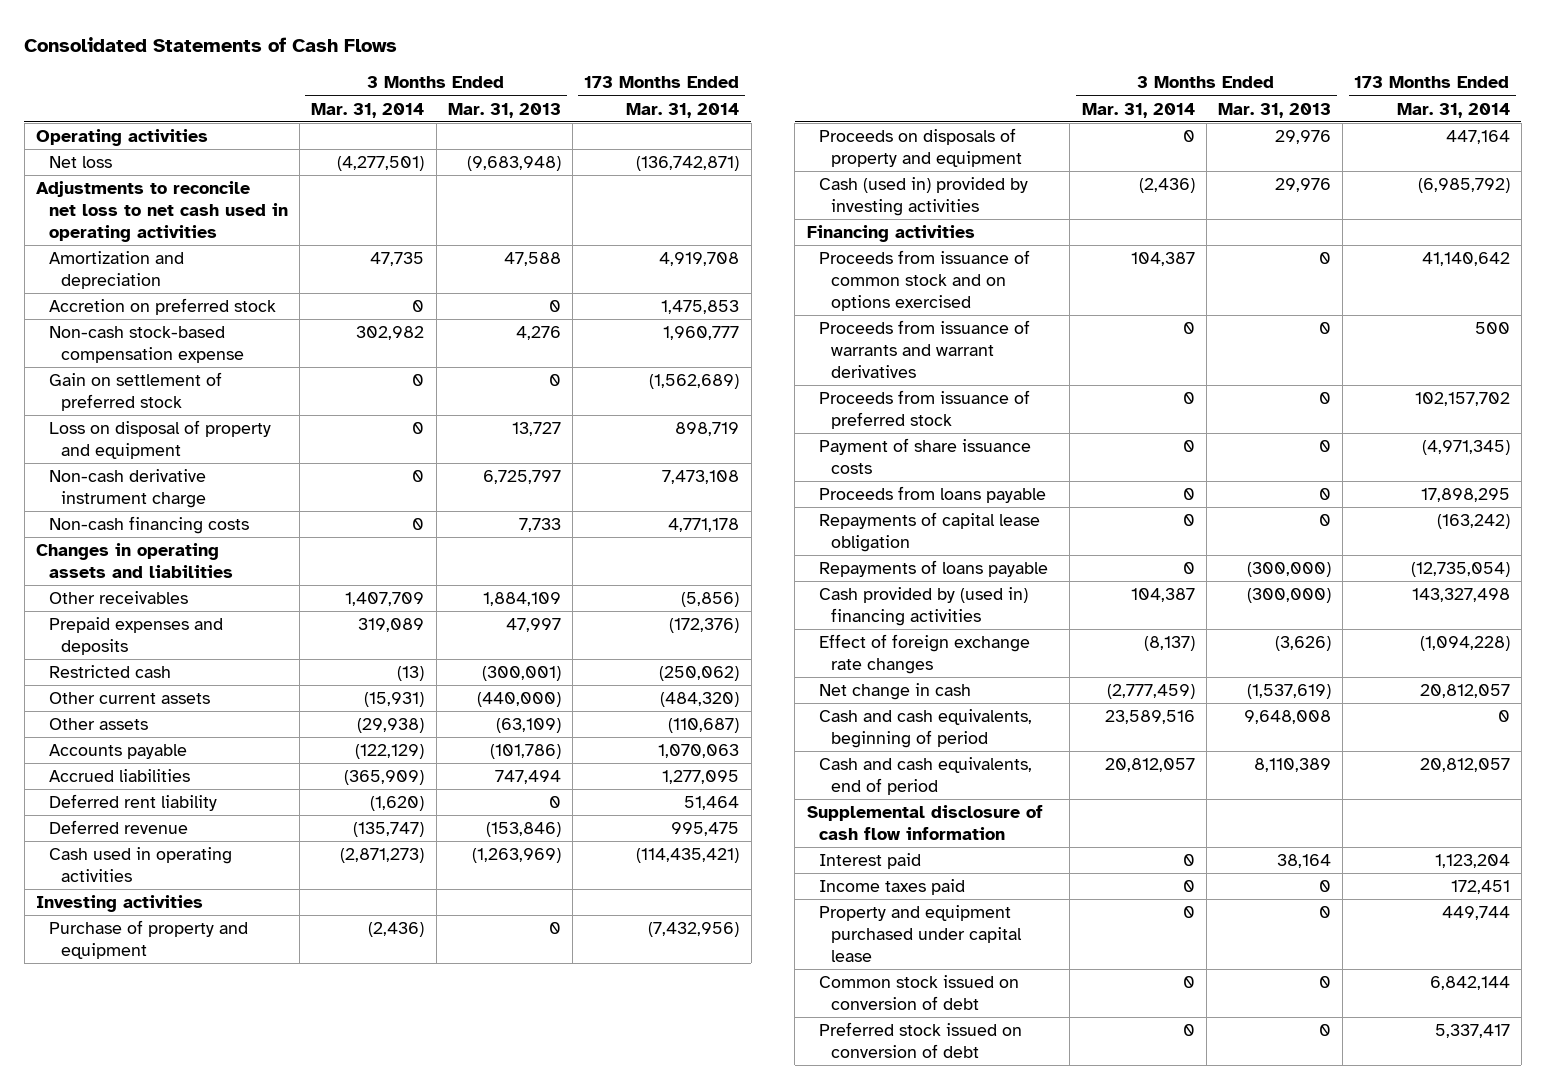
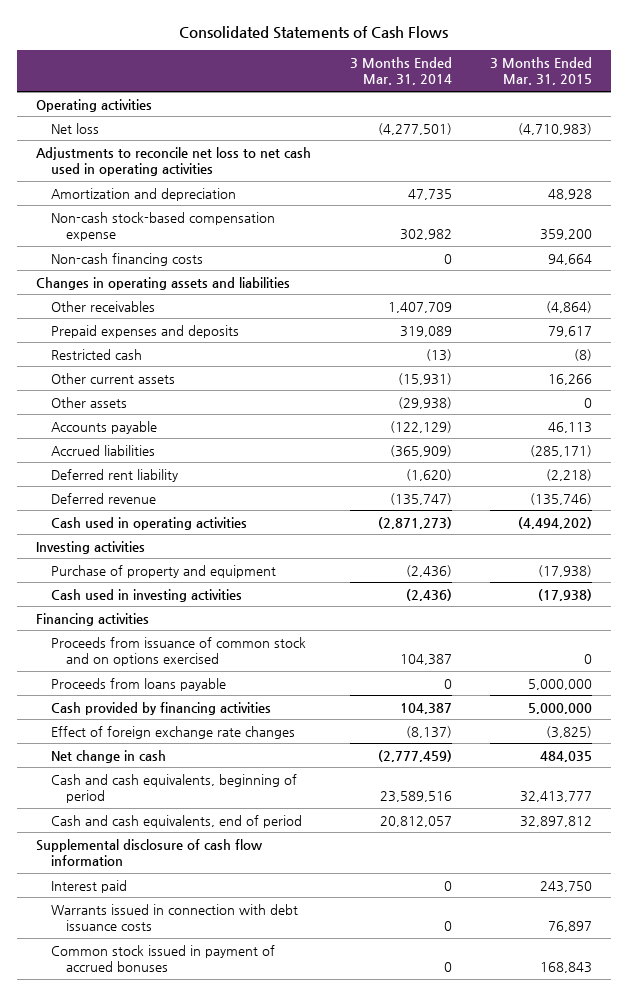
- | 3 Months Ended Mar. 31, 2014 | 3 Months Ended Mar. 31, 2013 | 173 Months Ended Mar. 31, 2014
+ | 3 Months Ended Mar. 31, 2014 | 3 Months Ended Mar. 31, 2015
- Accretion on preferred stock | 0 | 0 | 1,475,853
- Gain on settlement of preferred stock | 0 | 0 | (1,562,689)
- Loss on disposal of property and equipment | 0 | 13,727 | 898,719
- Non-cash derivative instrument charge | 0 | 6,725,797 | 7,473,108
- Proceeds on disposals of property and equipment | 0 | 29,976 | 447,164
- Cash (used in) provided by investing activities | (2,436) | 29,976 | (6,985,792)
+ Cash used in investing activities | (2,436) | (17,938)
- Proceeds from issuance of warrants and warrant derivatives | 0 | 0 | 500
- Proceeds from issuance of preferred stock | 0 | 0 | 102,157,702
- Payment of share issuance costs | 0 | 0 | (4,971,345)
- Repayments of capital lease obligation | 0 | 0 | (163,242)
- Repayments of loans payable | 0 | (300,000) | (12,735,054)
- Cash provided by (used in) financing activities | 104,387 | (300,000) | 143,327,498
+ Cash provided by financing activities | 104,387 | 5,000,000
- Income taxes paid | 0 | 0 | 172,451
- Property and equipment purchased under capital lease | 0 | 0 | 449,744
- Common stock issued on conversion of debt | 0 | 0 | 6,842,144
- Preferred stock issued on conversion of debt | 0 | 0 | 5,337,417
+ Warrants issued in connection with debt issuance costs | 0 | 76,897
+ Common stock issued in payment of accrued bonuses | 0 | 168,843

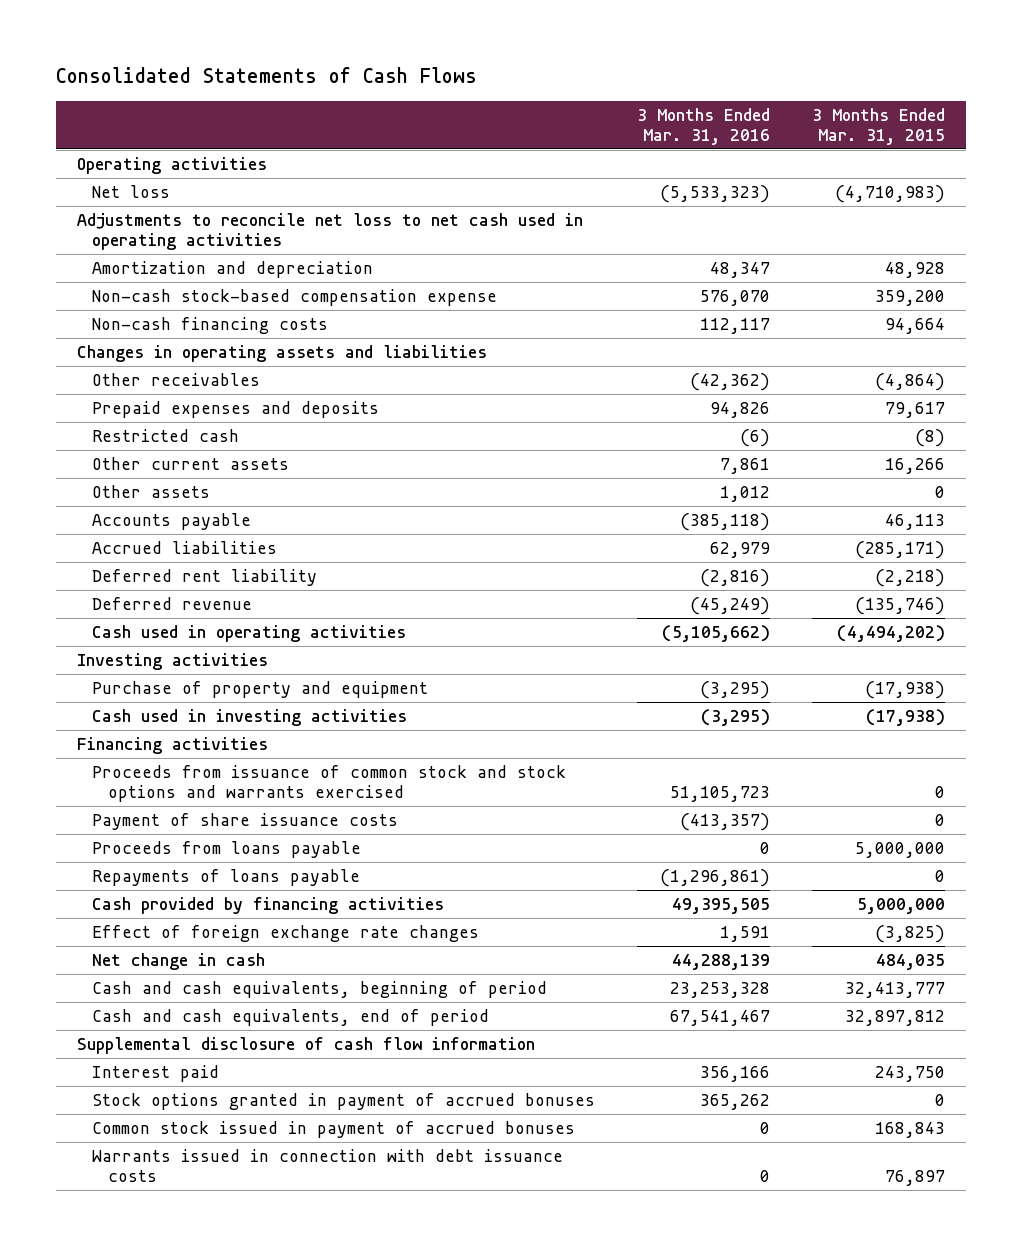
- | 3 Months Ended Mar. 31, 2014 | 3 Months Ended Mar. 31, 2015
+ | 3 Months Ended Mar. 31, 2016 | 3 Months Ended Mar. 31, 2015
- Proceeds from issuance of common stock and on options exercised | 104,387 | 0
+ Proceeds from issuance of common stock and stock options and warrants exercised | 51,105,723 | 0
+ Payment of share issuance costs | (413,357) | 0
+ Repayments of loans payable | (1,296,861) | 0
+ Stock options granted in payment of accrued bonuses | 365,262 | 0
moved down: Warrants issued in connection with debt issuance costs | 0 | 76,897

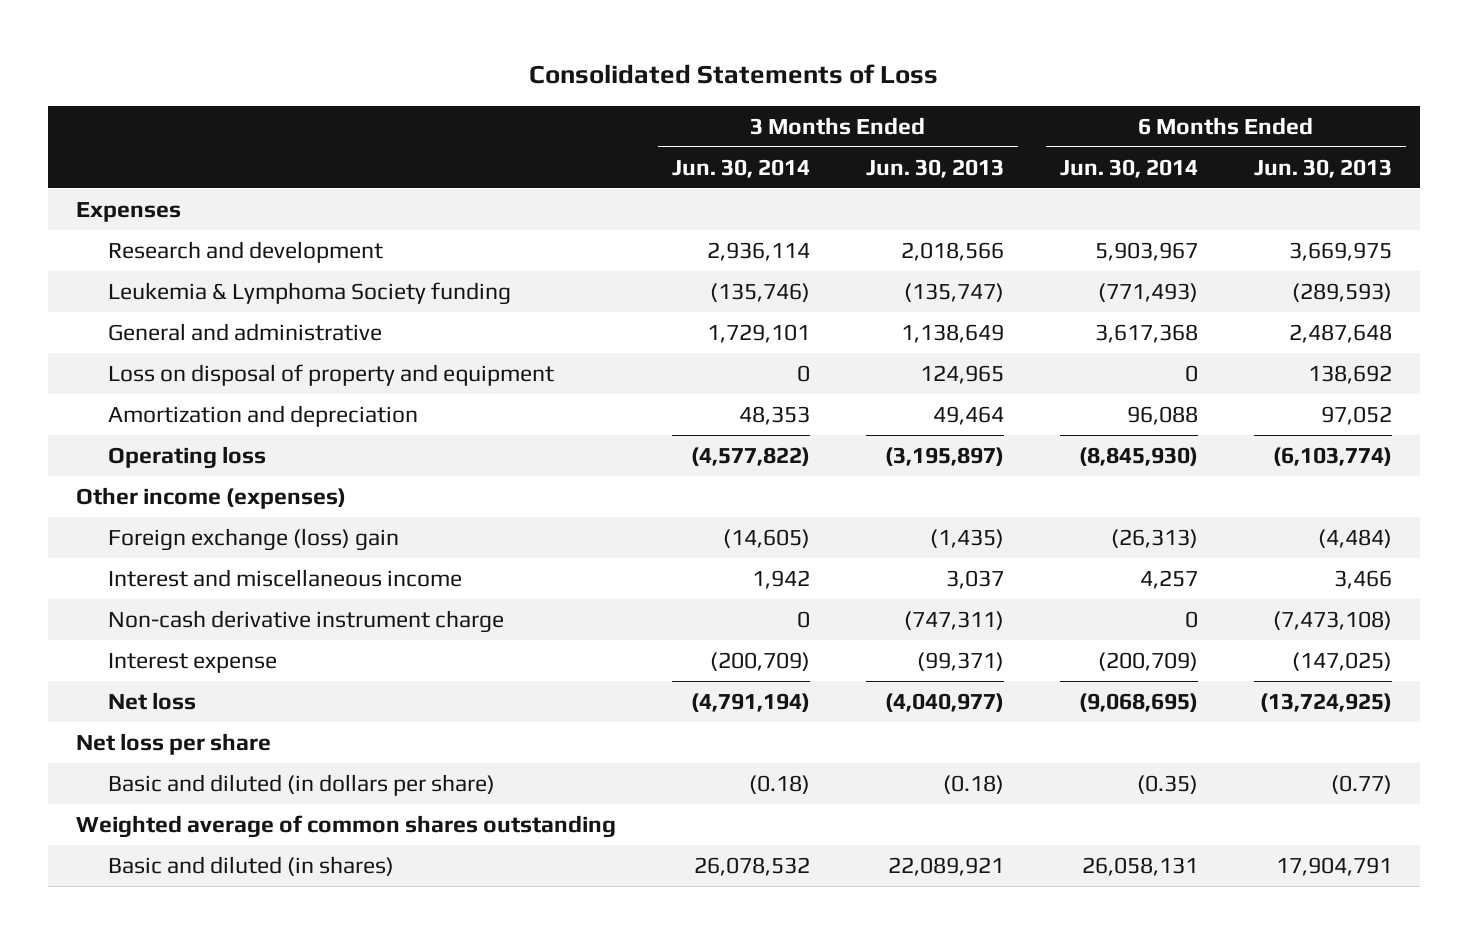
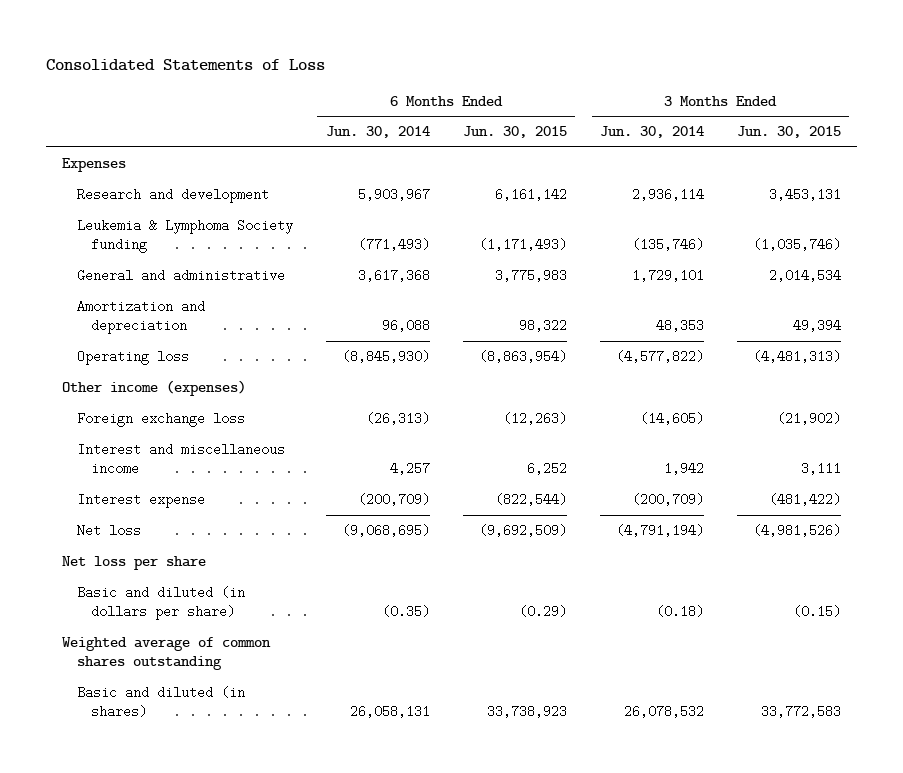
- | 3 Months Ended Jun. 30, 2014 | 3 Months Ended Jun. 30, 2013 | 6 Months Ended Jun. 30, 2014 | 6 Months Ended Jun. 30, 2013
+ | 6 Months Ended Jun. 30, 2014 | 6 Months Ended Jun. 30, 2015 | 3 Months Ended Jun. 30, 2014 | 3 Months Ended Jun. 30, 2015
- Loss on disposal of property and equipment | 0 | 124,965 | 0 | 138,692
- Foreign exchange (loss) gain | (14,605) | (1,435) | (26,313) | (4,484)
+ Foreign exchange loss | (26,313) | (12,263) | (14,605) | (21,902)
- Non-cash derivative instrument charge | 0 | (747,311) | 0 | (7,473,108)

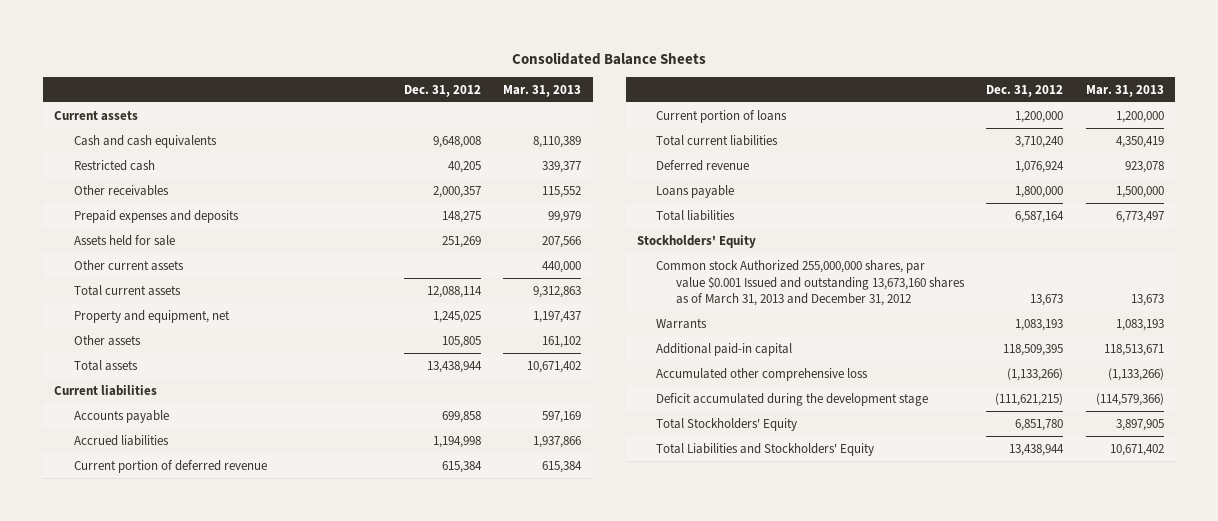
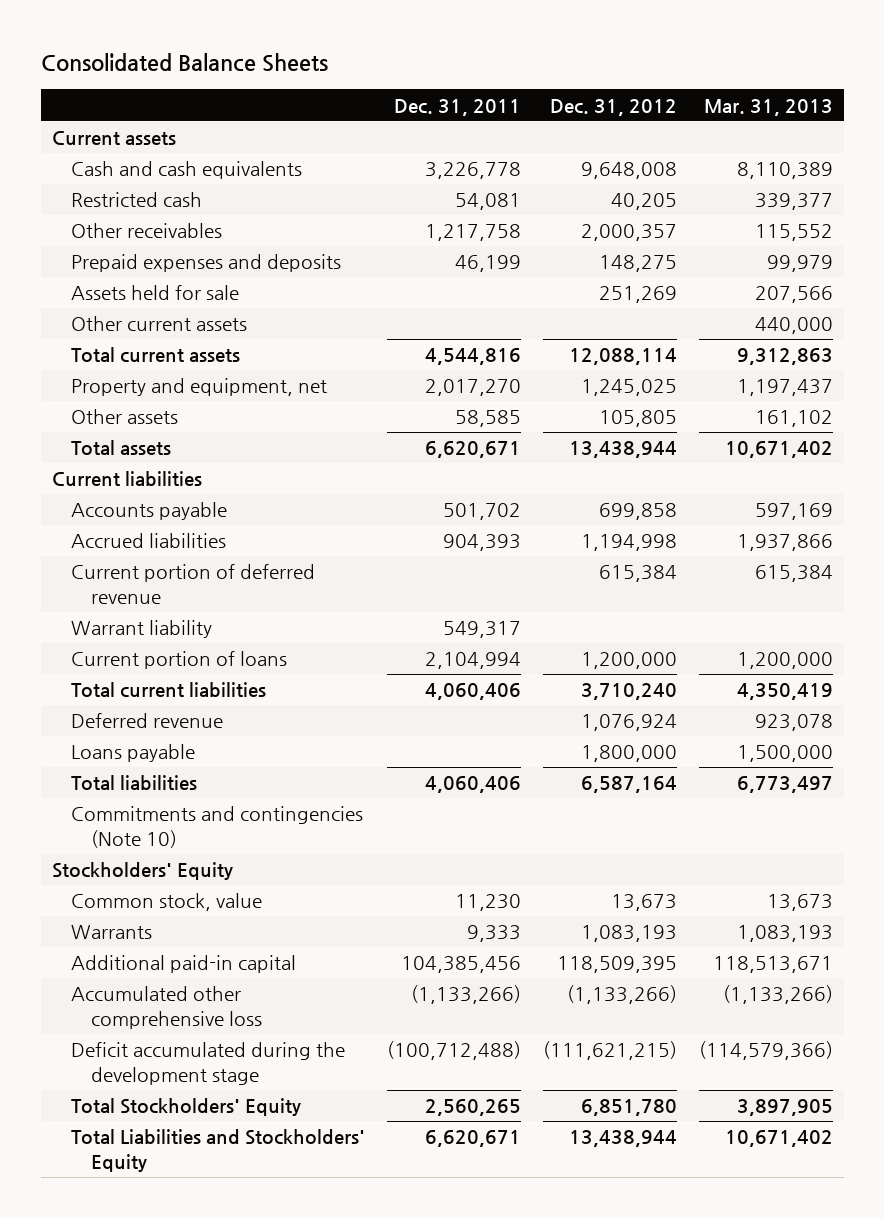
- | Dec. 31, 2012 | Mar. 31, 2013
+ | Dec. 31, 2011 | Dec. 31, 2012 | Mar. 31, 2013
+ Warrant liability | 549,317 | |
+ Commitments and contingencies (Note 10)
- Common stock Authorized 255,000,000 shares, par value $0.001 Issued and outstanding 13,673,160 shares as of March 31, 2013 and December 31, 2012 | 13,673 | 13,673
+ Common stock, value | 11,230 | 13,673 | 13,673

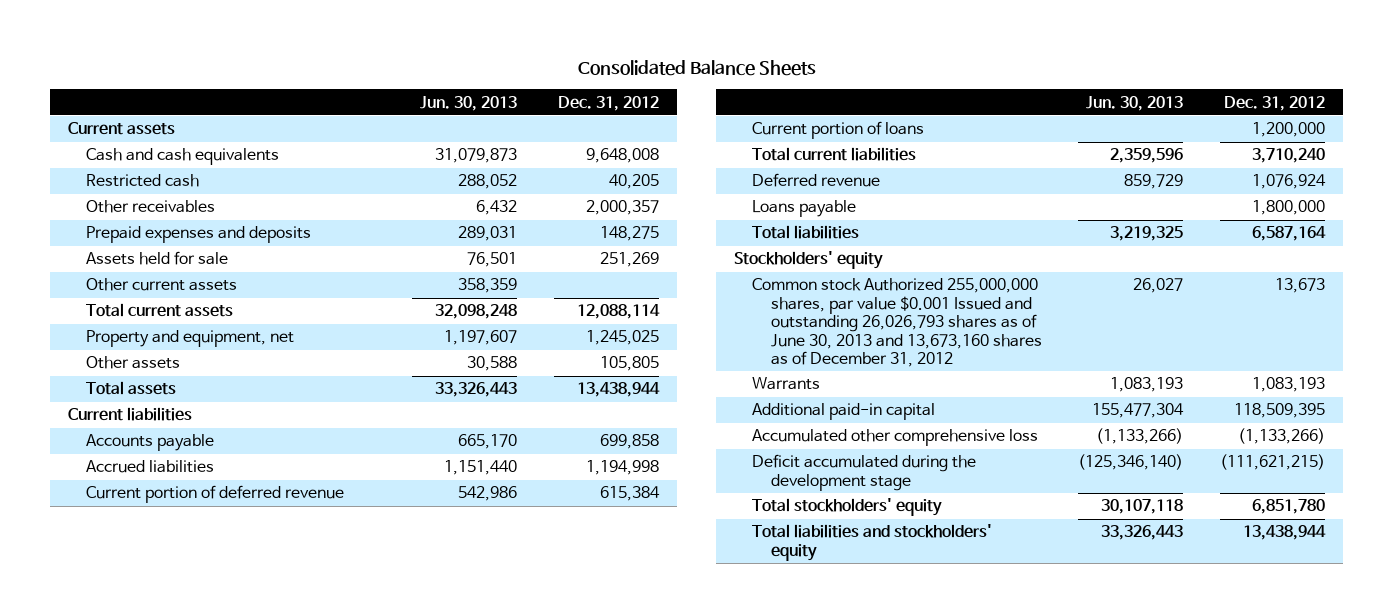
- | Dec. 31, 2011 | Dec. 31, 2012 | Mar. 31, 2013
+ | Jun. 30, 2013 | Dec. 31, 2012
- Warrant liability | 549,317 | |
- Commitments and contingencies (Note 10)
- Stockholders' Equity
- Common stock, value | 11,230 | 13,673 | 13,673
+ Stockholders' equity
+ Common stock Authorized 255,000,000 shares, par value $0.001 Issued and outstanding 26,026,793 shares as of June 30, 2013 and 13,673,160 shares as of December 31, 2012 | 26,027 | 13,673
- Total Stockholders' Equity | 2,560,265 | 6,851,780 | 3,897,905
- Total Liabilities and Stockholders' Equity | 6,620,671 | 13,438,944 | 10,671,402
+ Total stockholders' equity | 30,107,118 | 6,851,780
+ Total liabilities and stockholders' equity | 33,326,443 | 13,438,944

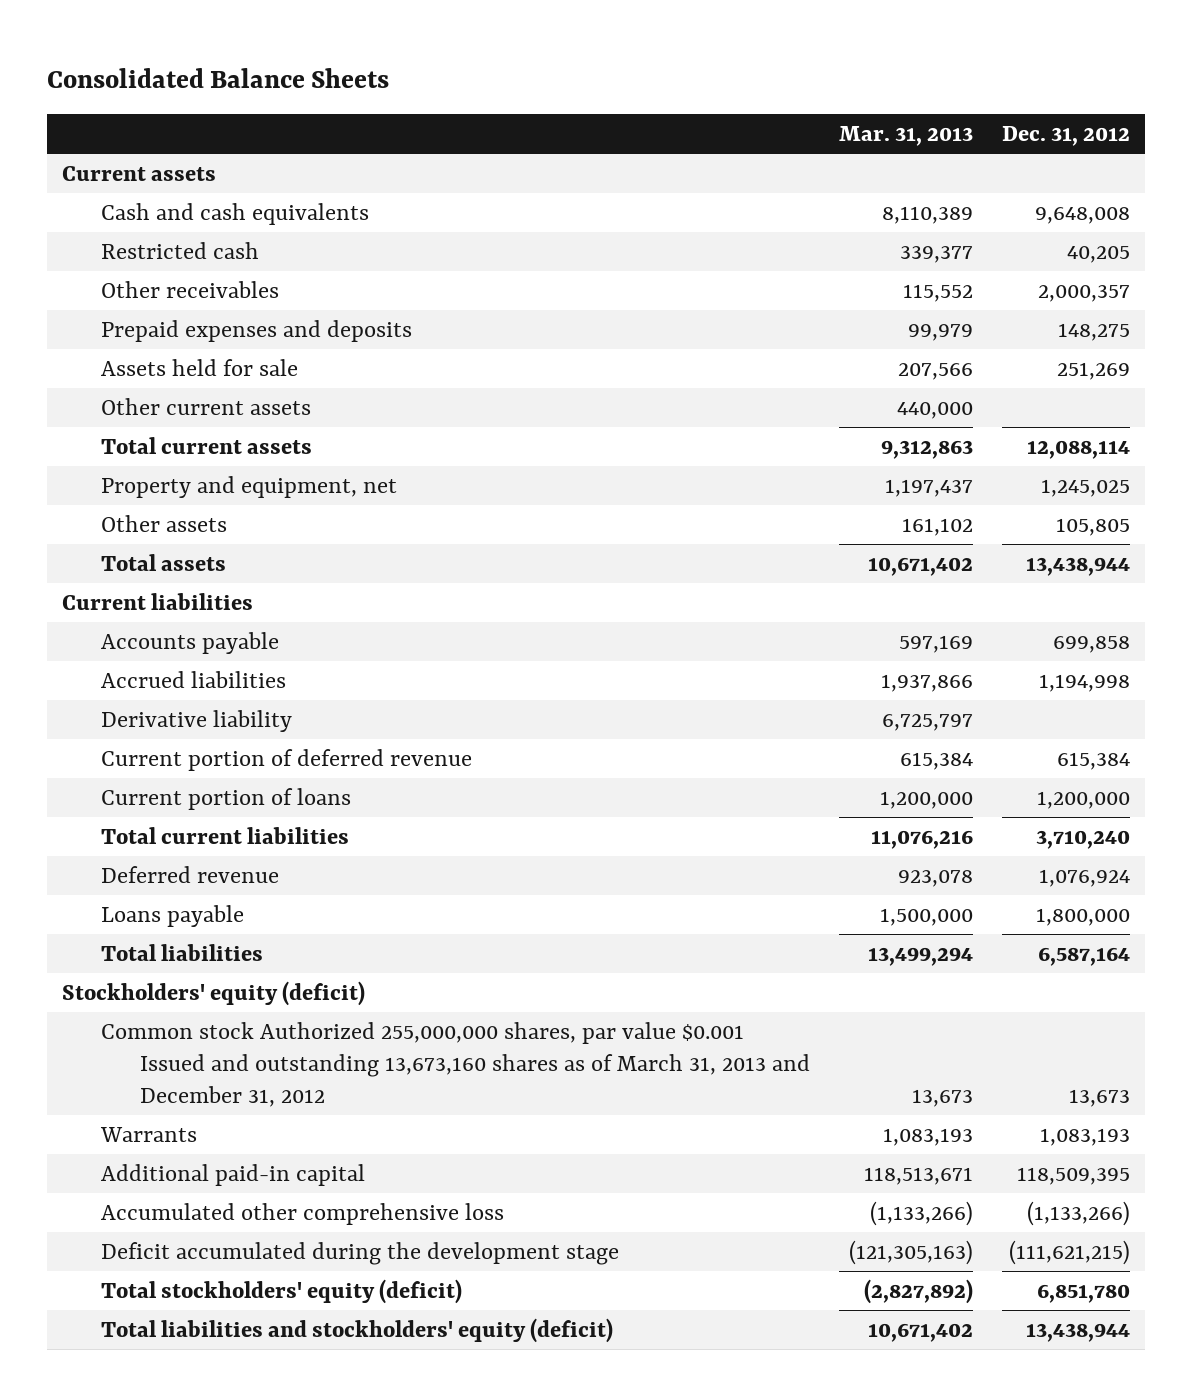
- | Jun. 30, 2013 | Dec. 31, 2012
+ | Mar. 31, 2013 | Dec. 31, 2012
+ Derivative liability | 6,725,797 |
- Stockholders' equity
- Common stock Authorized 255,000,000 shares, par value $0.001 Issued and outstanding 26,026,793 shares as of June 30, 2013 and 13,673,160 shares as of December 31, 2012 | 26,027 | 13,673
+ Stockholders' equity (deficit)
+ Common stock Authorized 255,000,000 shares, par value $0.001 Issued and outstanding 13,673,160 shares as of March 31, 2013 and December 31, 2012 | 13,673 | 13,673
- Total stockholders' equity | 30,107,118 | 6,851,780
- Total liabilities and stockholders' equity | 33,326,443 | 13,438,944
+ Total stockholders' equity (deficit) | (2,827,892) | 6,851,780
+ Total liabilities and stockholders' equity (deficit) | 10,671,402 | 13,438,944

